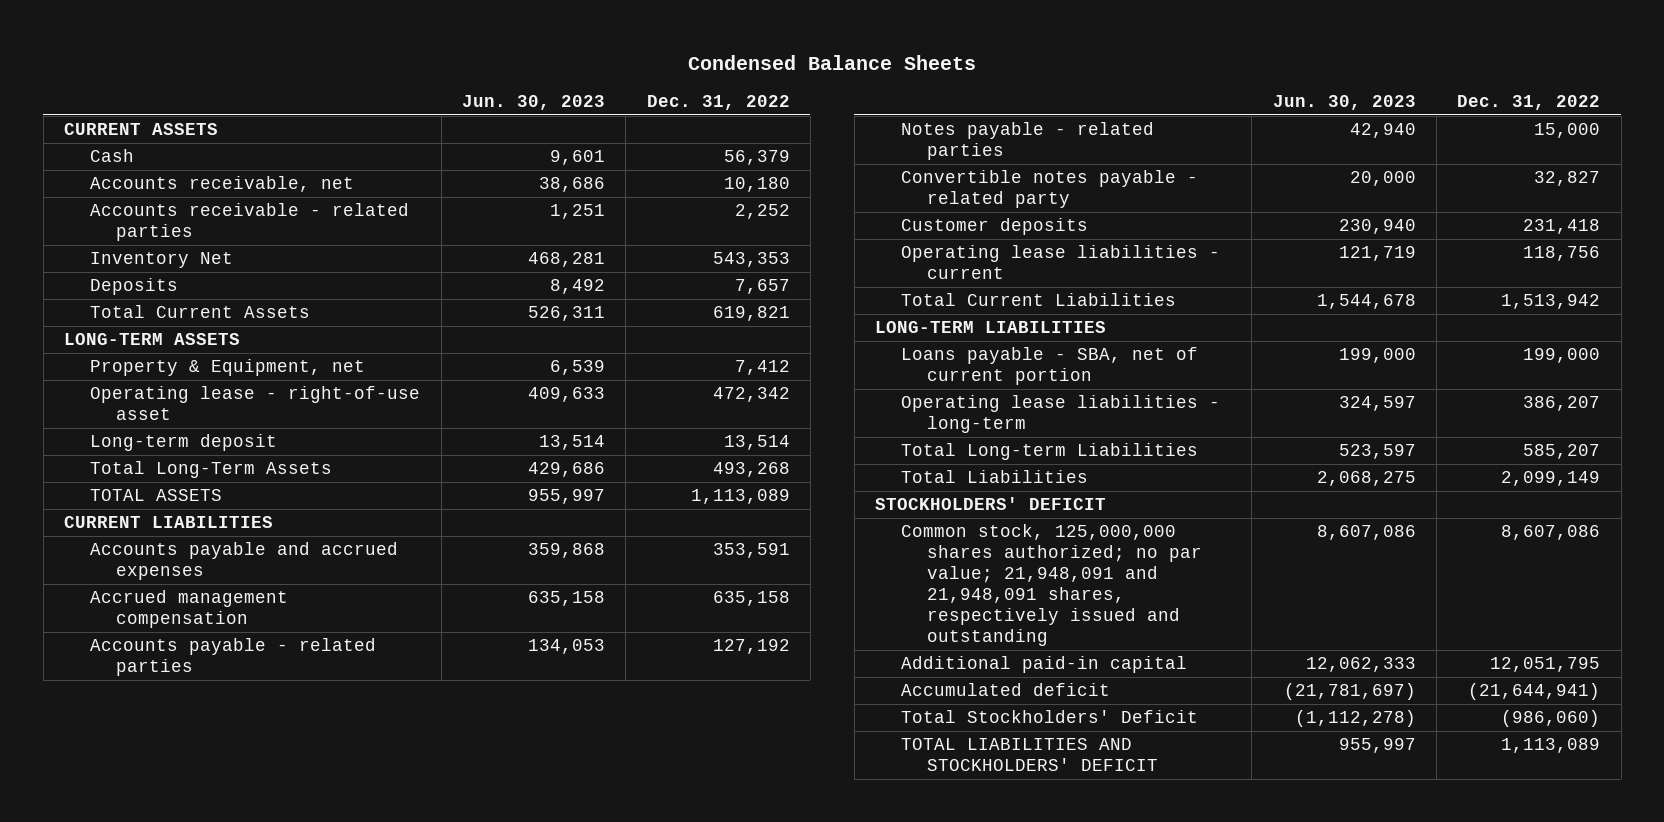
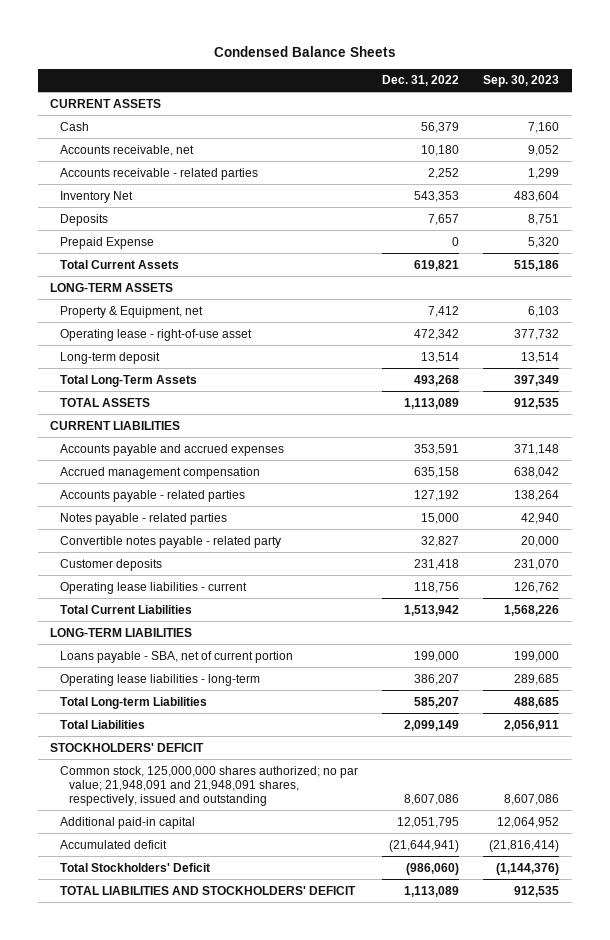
- | Jun. 30, 2023 | Dec. 31, 2022
+ | Dec. 31, 2022 | Sep. 30, 2023
+ Prepaid Expense | 0 | 5,320
- Common stock, 125,000,000 shares authorized; no par value; 21,948,091 and 21,948,091 shares, respectively issued and outstanding | 8,607,086 | 8,607,086
+ Common stock, 125,000,000 shares authorized; no par value; 21,948,091 and 21,948,091 shares, respectively, issued and outstanding | 8,607,086 | 8,607,086

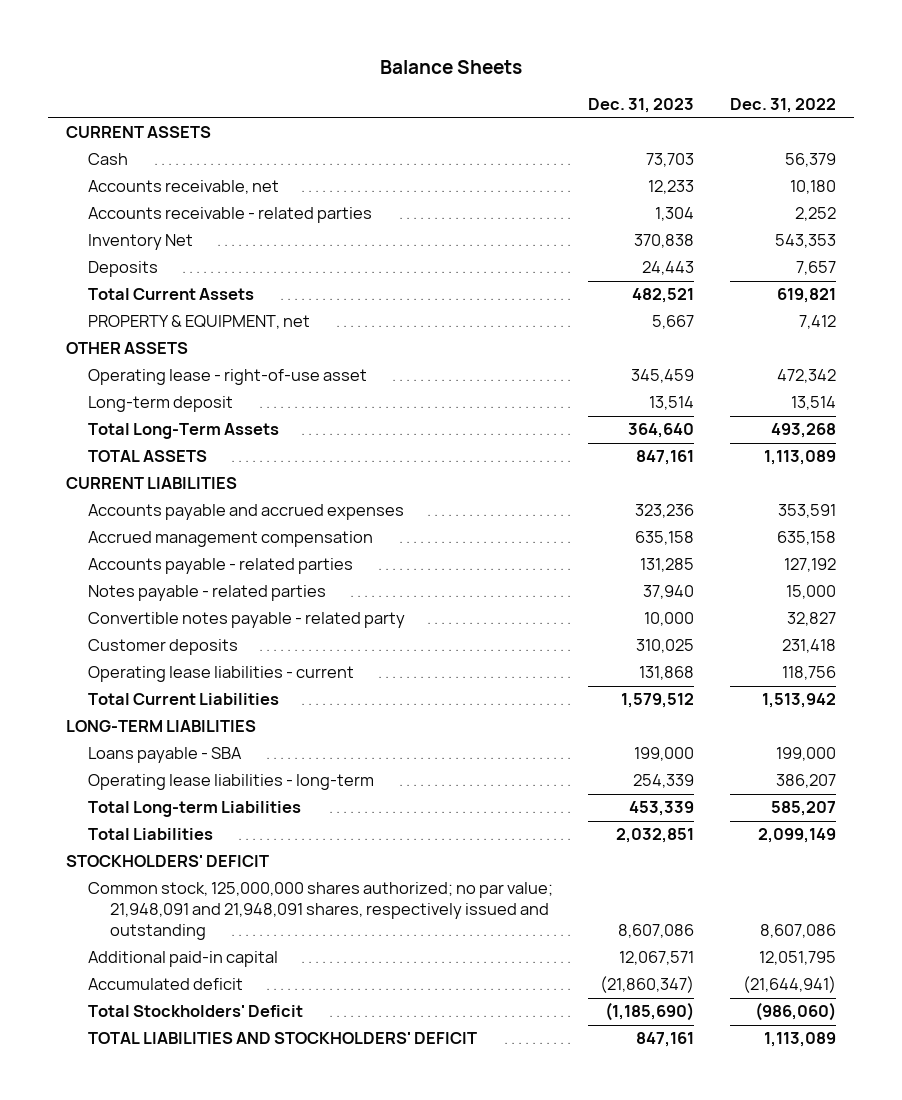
- Condensed Balance Sheets
+ Balance Sheets
- | Dec. 31, 2022 | Sep. 30, 2023
+ | Dec. 31, 2023 | Dec. 31, 2022
- Prepaid Expense | 0 | 5,320
- LONG-TERM ASSETS
- Property & Equipment, net | 7,412 | 6,103
+ PROPERTY & EQUIPMENT, net | 5,667 | 7,412
+ OTHER ASSETS
- Loans payable - SBA, net of current portion | 199,000 | 199,000
+ Loans payable - SBA | 199,000 | 199,000
- Common stock, 125,000,000 shares authorized; no par value; 21,948,091 and 21,948,091 shares, respectively, issued and outstanding | 8,607,086 | 8,607,086
+ Common stock, 125,000,000 shares authorized; no par value; 21,948,091 and 21,948,091 shares, respectively issued and outstanding | 8,607,086 | 8,607,086

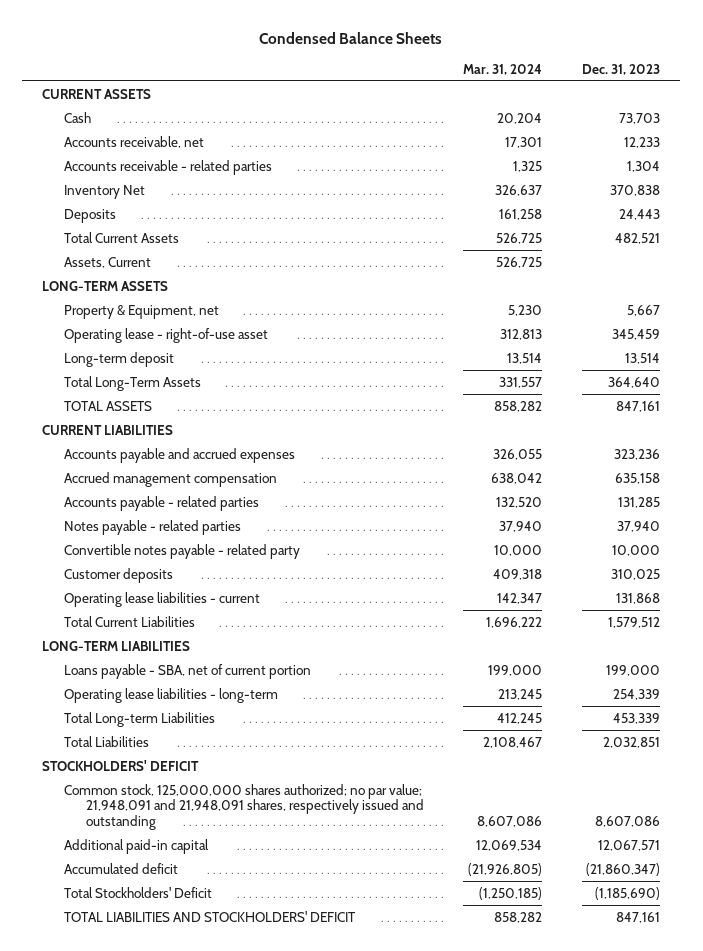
- Balance Sheets
+ Condensed Balance Sheets
- | Dec. 31, 2023 | Dec. 31, 2022
+ | Mar. 31, 2024 | Dec. 31, 2023
- PROPERTY & EQUIPMENT, net | 5,667 | 7,412
- OTHER ASSETS
+ Assets, Current | 526,725 |
+ LONG-TERM ASSETS
+ Property & Equipment, net | 5,230 | 5,667
- Loans payable - SBA | 199,000 | 199,000
+ Loans payable - SBA, net of current portion | 199,000 | 199,000

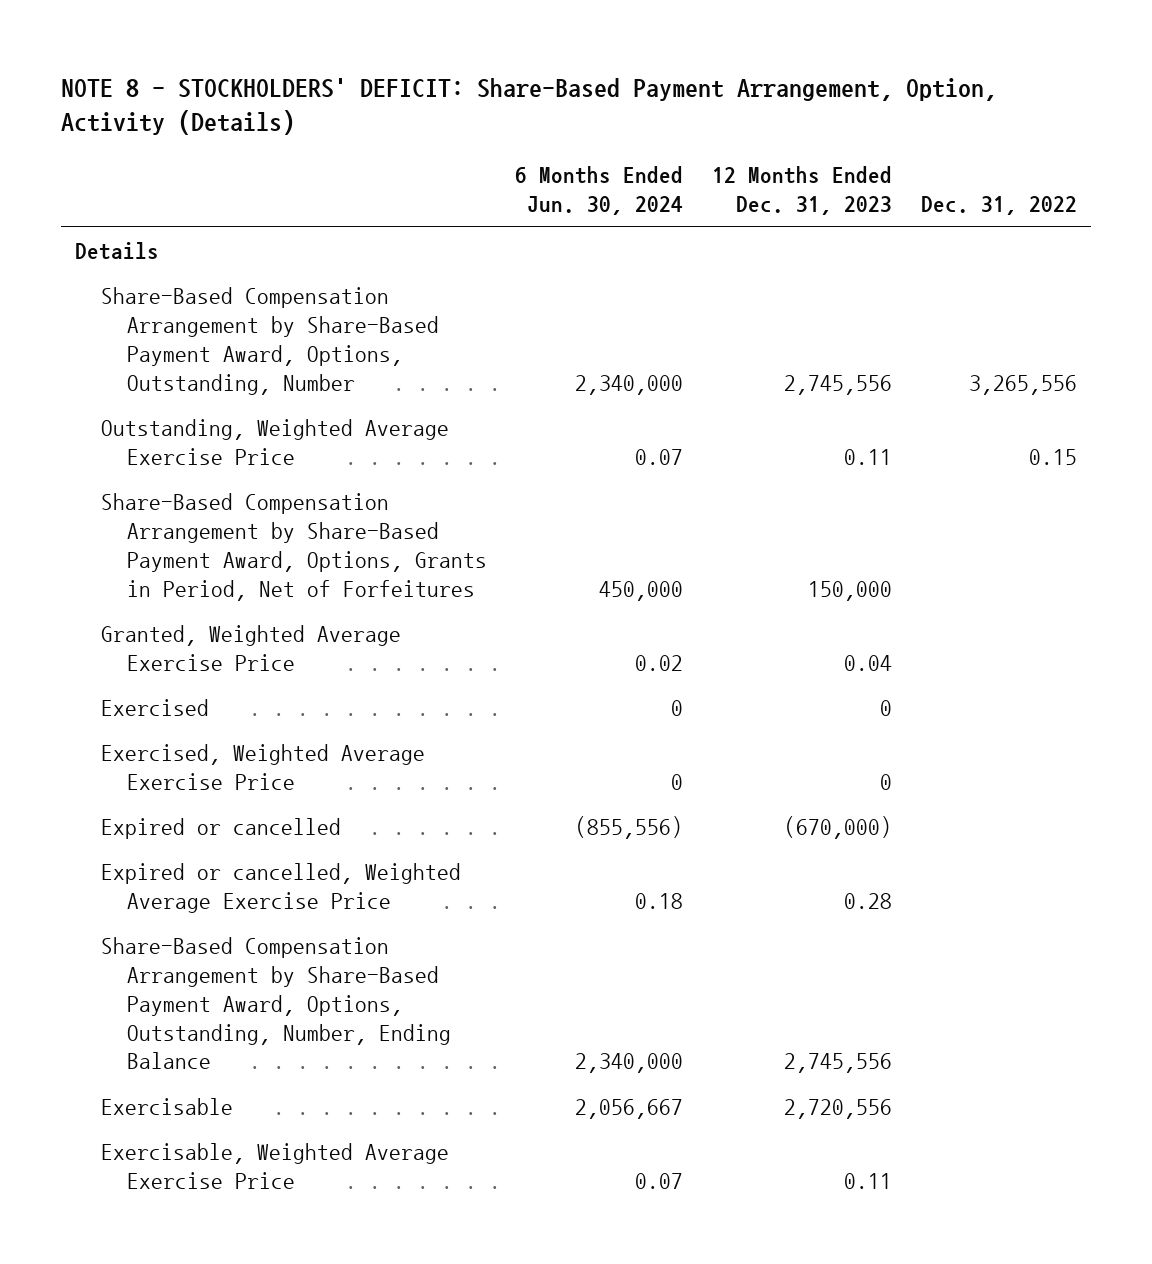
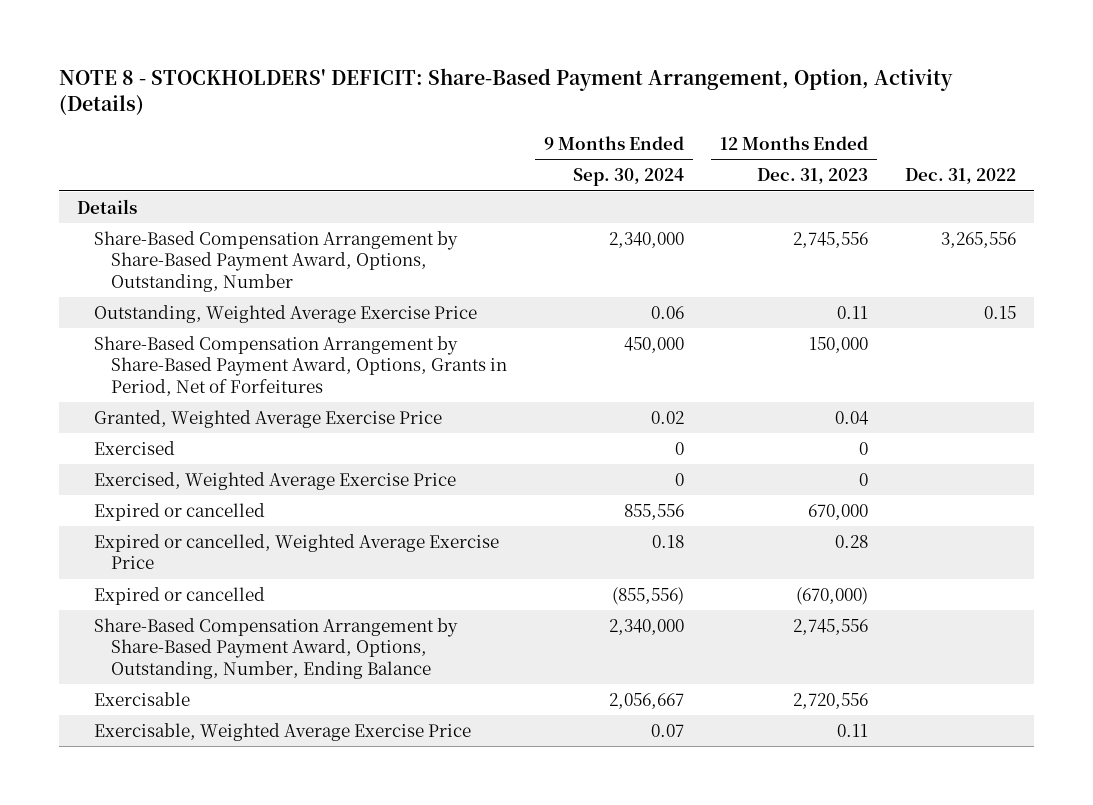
- | 6 Months Ended Jun. 30, 2024 | 12 Months Ended Dec. 31, 2023 | Dec. 31, 2022
+ | 9 Months Ended Sep. 30, 2024 | 12 Months Ended Dec. 31, 2023 | Dec. 31, 2022
+ Expired or cancelled | 855,556 | 670,000 |
moved down: Expired or cancelled | (855,556) | (670,000) |

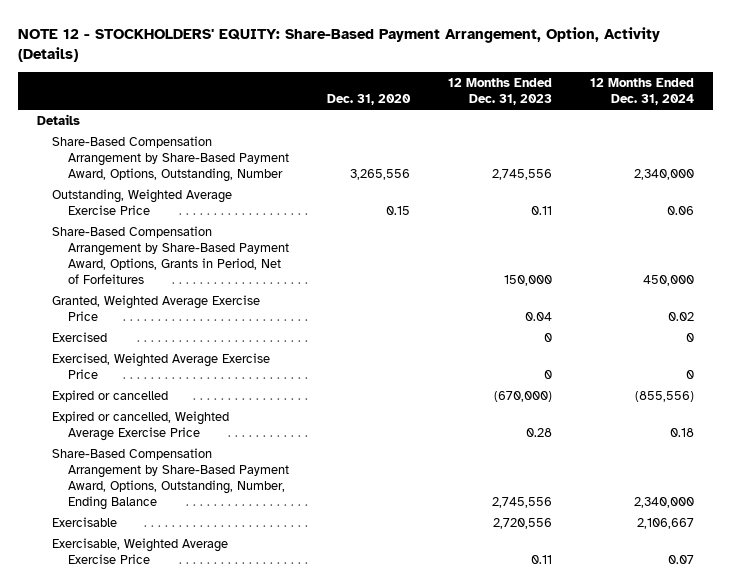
- NOTE 8 - STOCKHOLDERS' DEFICIT: Share-Based Payment Arrangement, Option, Activity (Details)
+ NOTE 12 - STOCKHOLDERS' EQUITY: Share-Based Payment Arrangement, Option, Activity (Details)
- | 9 Months Ended Sep. 30, 2024 | 12 Months Ended Dec. 31, 2023 | Dec. 31, 2022
+ | Dec. 31, 2020 | 12 Months Ended Dec. 31, 2023 | 12 Months Ended Dec. 31, 2024
- Expired or cancelled | 855,556 | 670,000 |
moved down: Expired or cancelled, Weighted Average Exercise Price | | 0.28 | 0.18

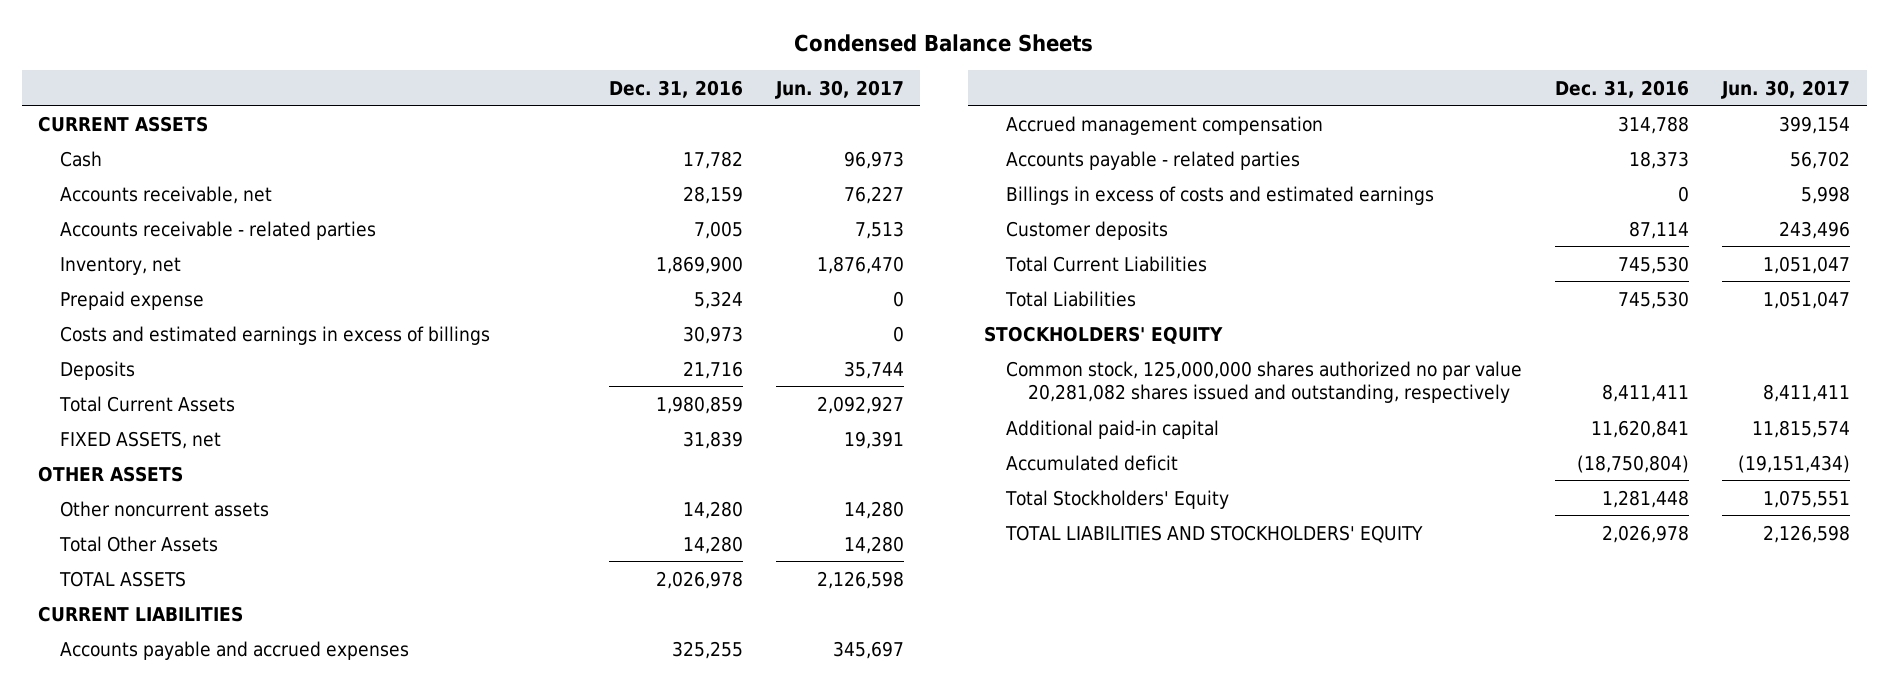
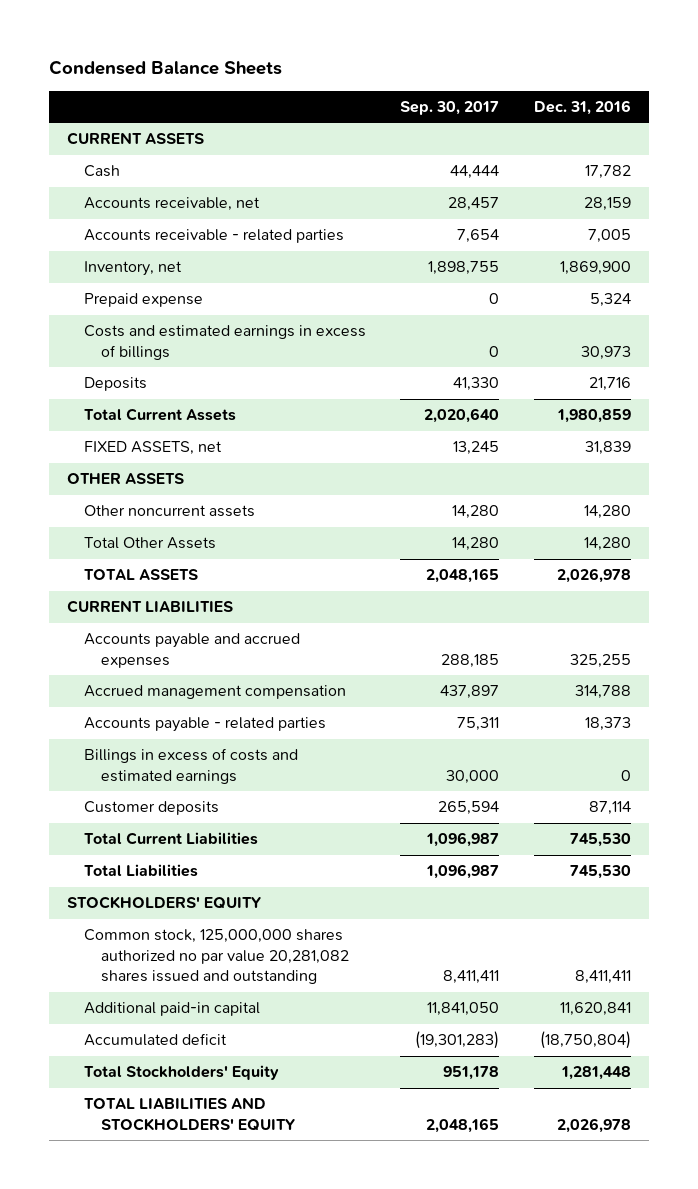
- | Dec. 31, 2016 | Jun. 30, 2017
+ | Sep. 30, 2017 | Dec. 31, 2016
- Common stock, 125,000,000 shares authorized no par value 20,281,082 shares issued and outstanding, respectively | 8,411,411 | 8,411,411
+ Common stock, 125,000,000 shares authorized no par value 20,281,082 shares issued and outstanding | 8,411,411 | 8,411,411

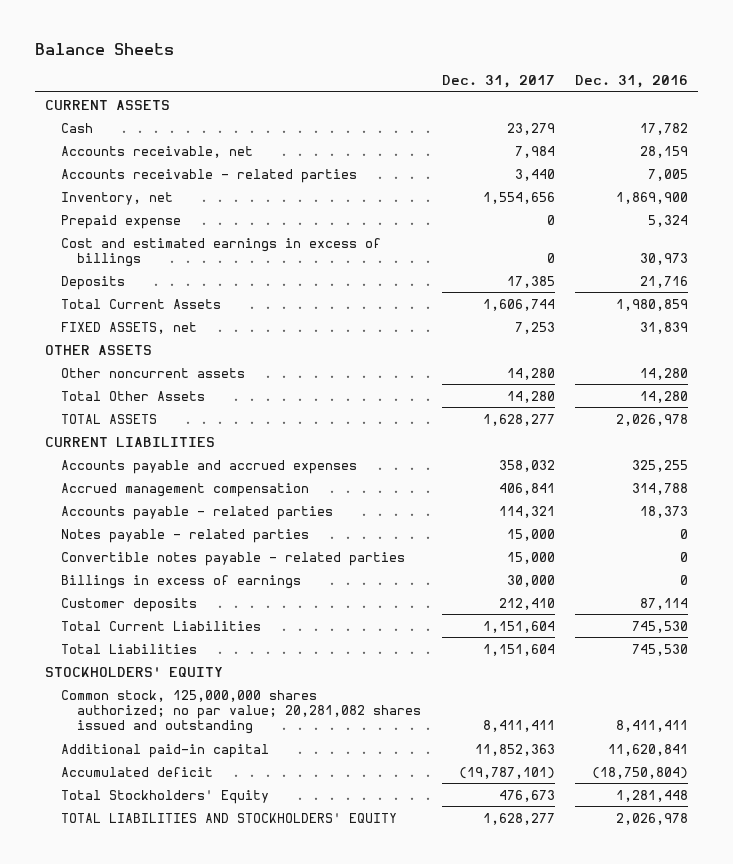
- Condensed Balance Sheets
+ Balance Sheets
- | Sep. 30, 2017 | Dec. 31, 2016
+ | Dec. 31, 2017 | Dec. 31, 2016
- Costs and estimated earnings in excess of billings | 0 | 30,973
+ Cost and estimated earnings in excess of billings | 0 | 30,973
- Billings in excess of costs and estimated earnings | 30,000 | 0
+ Notes payable - related parties | 15,000 | 0
+ Convertible notes payable - related parties | 15,000 | 0
+ Billings in excess of earnings | 30,000 | 0
- Common stock, 125,000,000 shares authorized no par value 20,281,082 shares issued and outstanding | 8,411,411 | 8,411,411
+ Common stock, 125,000,000 shares authorized; no par value; 20,281,082 shares issued and outstanding | 8,411,411 | 8,411,411

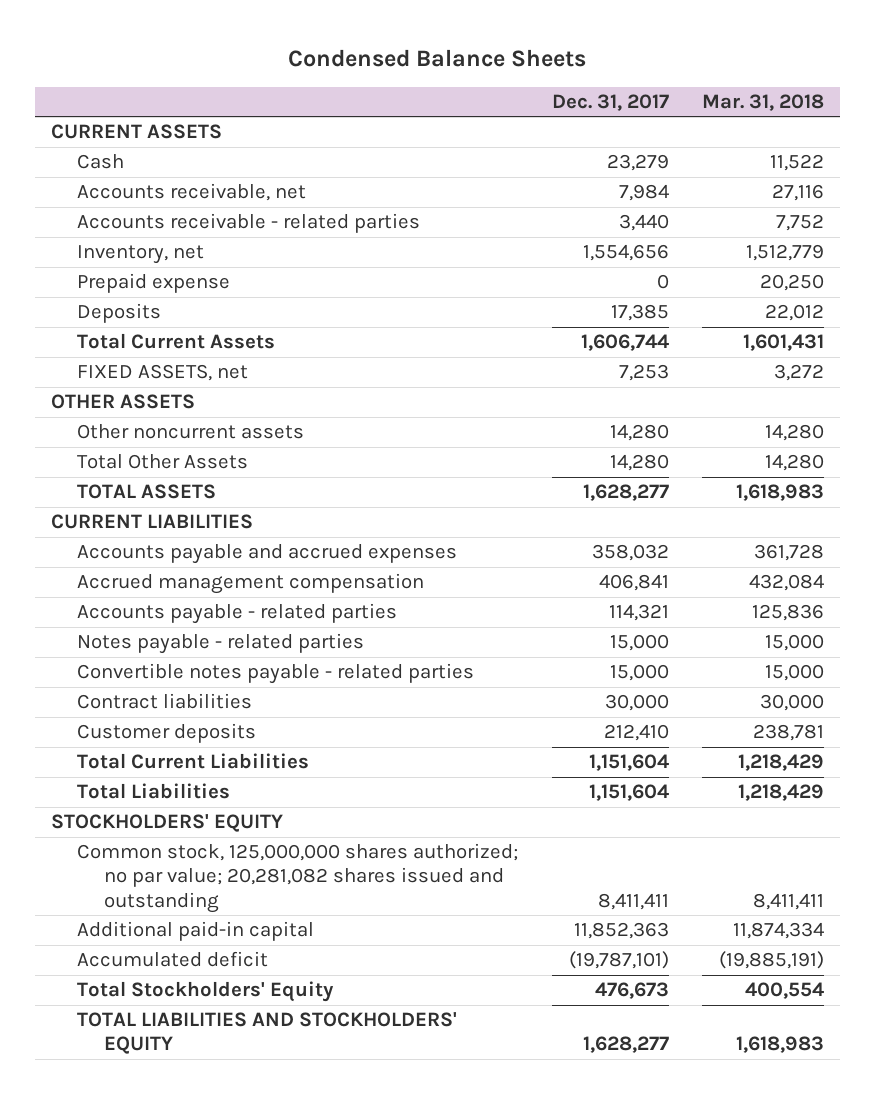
- Balance Sheets
+ Condensed Balance Sheets
- | Dec. 31, 2017 | Dec. 31, 2016
+ | Dec. 31, 2017 | Mar. 31, 2018
- Cost and estimated earnings in excess of billings | 0 | 30,973
- Billings in excess of earnings | 30,000 | 0
+ Contract liabilities | 30,000 | 30,000

